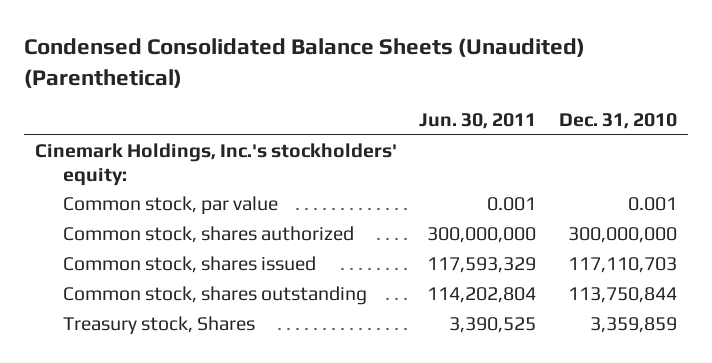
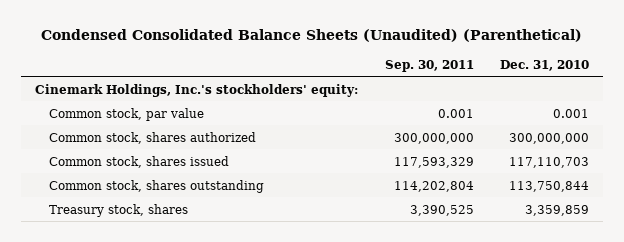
- | Jun. 30, 2011 | Dec. 31, 2010
+ | Sep. 30, 2011 | Dec. 31, 2010
- Treasury stock, Shares | 3,390,525 | 3,359,859
+ Treasury stock, shares | 3,390,525 | 3,359,859

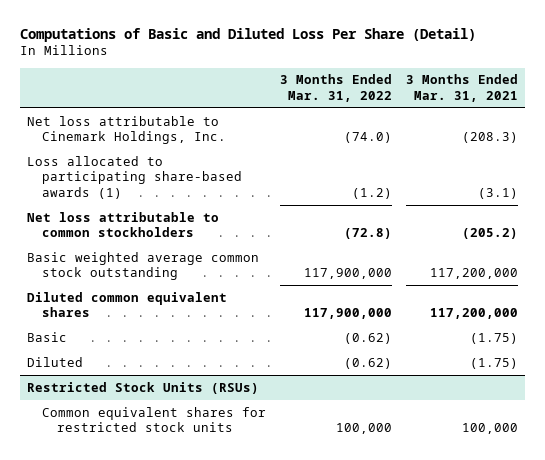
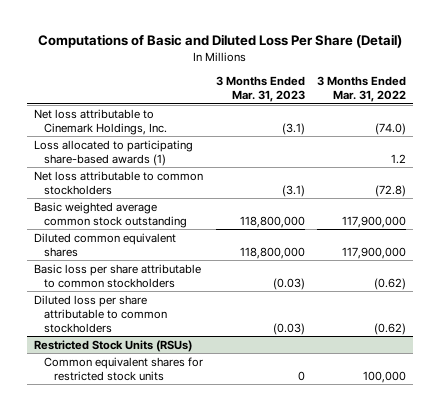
- | 3 Months Ended Mar. 31, 2022 | 3 Months Ended Mar. 31, 2021
+ | 3 Months Ended Mar. 31, 2023 | 3 Months Ended Mar. 31, 2022
- Loss allocated to participating share-based awards (1) | (1.2) | (3.1)
+ Loss allocated to participating share-based awards (1) | | 1.2
- Basic | (0.62) | (1.75)
- Diluted | (0.62) | (1.75)
+ Basic loss per share attributable to common stockholders | (0.03) | (0.62)
+ Diluted loss per share attributable to common stockholders | (0.03) | (0.62)

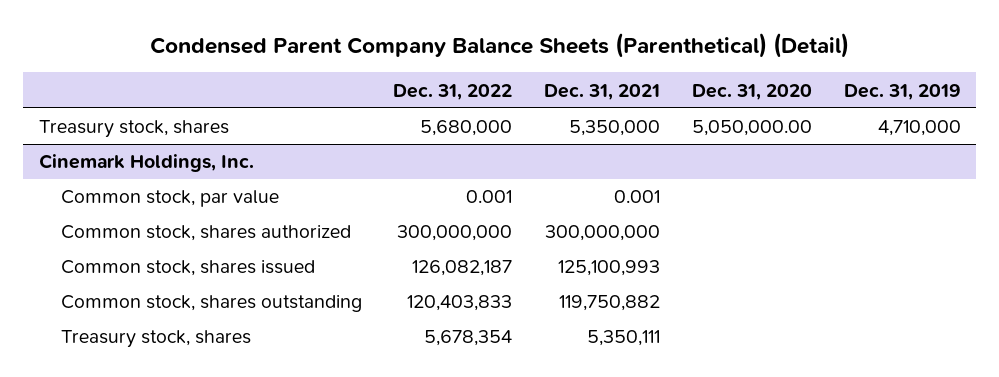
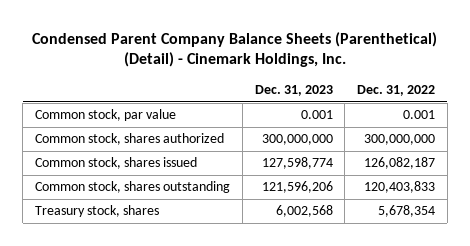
- Condensed Parent Company Balance Sheets (Parenthetical) (Detail)
+ Condensed Parent Company Balance Sheets (Parenthetical) (Detail) - Cinemark Holdings, Inc.
- | Dec. 31, 2022 | Dec. 31, 2021 | Dec. 31, 2020 | Dec. 31, 2019
+ | Dec. 31, 2023 | Dec. 31, 2022
- Treasury stock, shares | 5,680,000 | 5,350,000 | 5,050,000.00 | 4,710,000
- Cinemark Holdings, Inc.

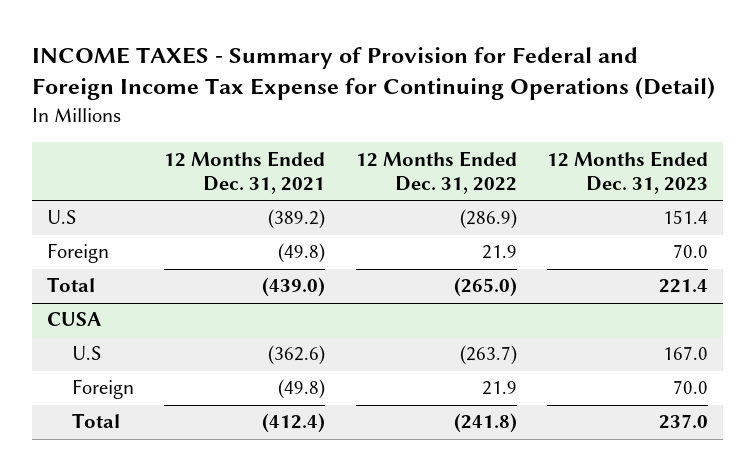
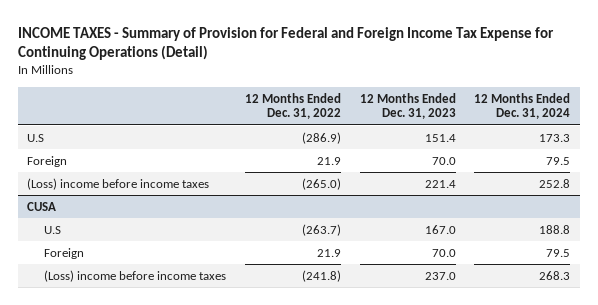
- | 12 Months Ended Dec. 31, 2021 | 12 Months Ended Dec. 31, 2022 | 12 Months Ended Dec. 31, 2023
+ | 12 Months Ended Dec. 31, 2022 | 12 Months Ended Dec. 31, 2023 | 12 Months Ended Dec. 31, 2024
- Total | (439.0) | (265.0) | 221.4
+ (Loss) income before income taxes | (265.0) | 221.4 | 252.8
@ CUSA
- Total | (412.4) | (241.8) | 237.0
+ (Loss) income before income taxes | (241.8) | 237.0 | 268.3

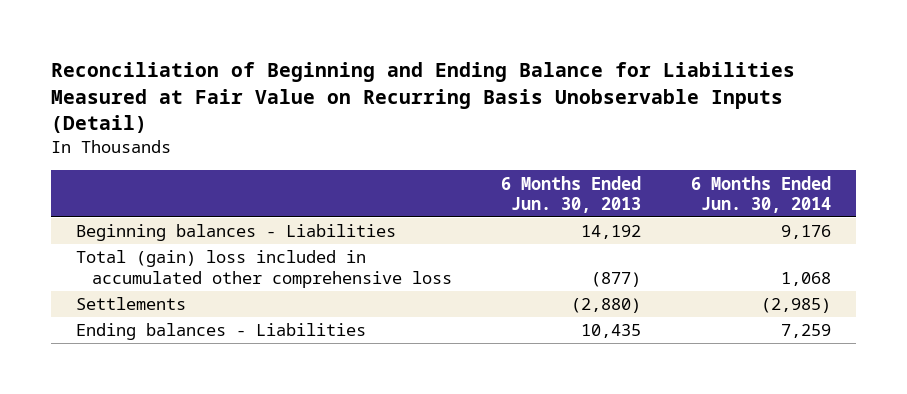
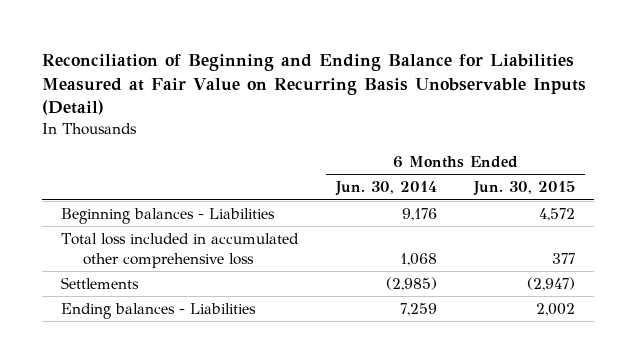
- | 6 Months Ended Jun. 30, 2013 | 6 Months Ended Jun. 30, 2014
+ | 6 Months Ended Jun. 30, 2014 | 6 Months Ended Jun. 30, 2015
- Total (gain) loss included in accumulated other comprehensive loss | (877) | 1,068
+ Total loss included in accumulated other comprehensive loss | 1,068 | 377

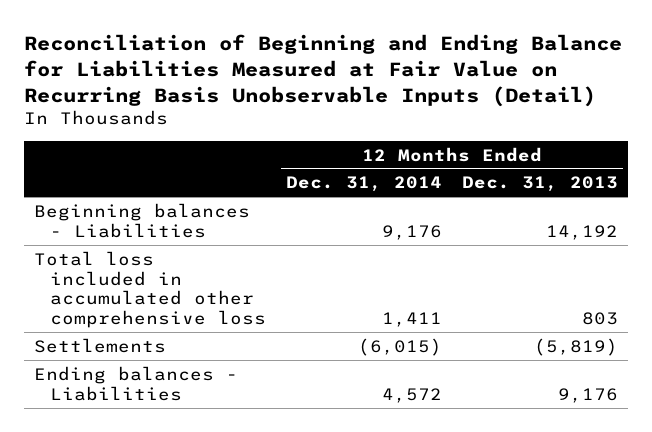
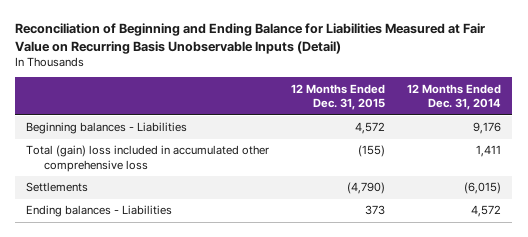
- | 12 Months Ended Dec. 31, 2014 | 12 Months Ended Dec. 31, 2013
+ | 12 Months Ended Dec. 31, 2015 | 12 Months Ended Dec. 31, 2014
- Total loss included in accumulated other comprehensive loss | 1,411 | 803
+ Total (gain) loss included in accumulated other comprehensive loss | (155) | 1,411

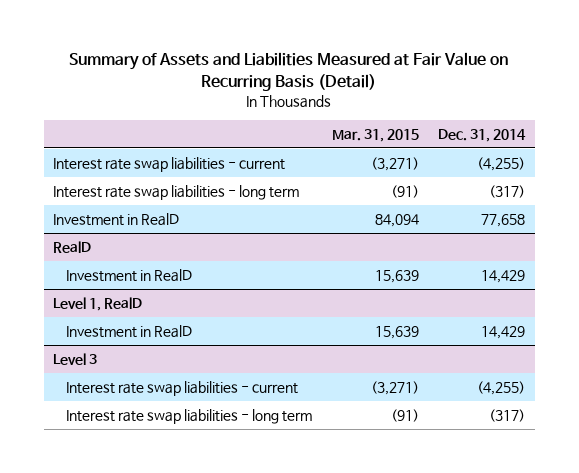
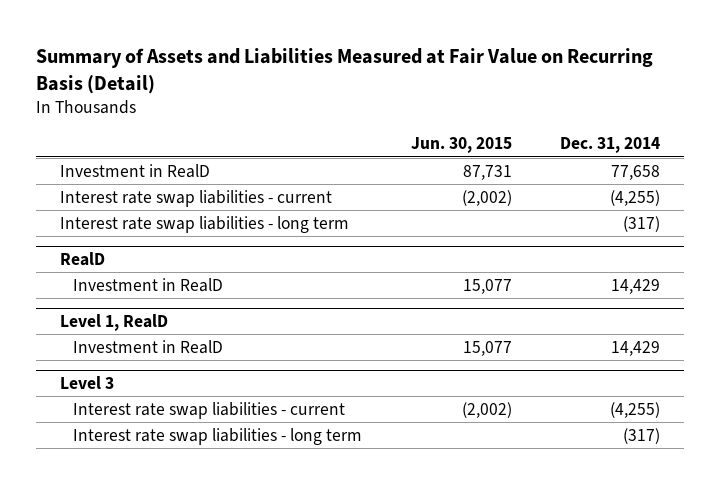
- | Mar. 31, 2015 | Dec. 31, 2014
+ | Jun. 30, 2015 | Dec. 31, 2014
moved up: Investment in RealD | 87,731 | 77,658

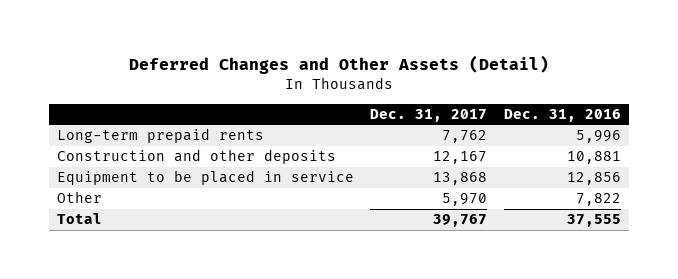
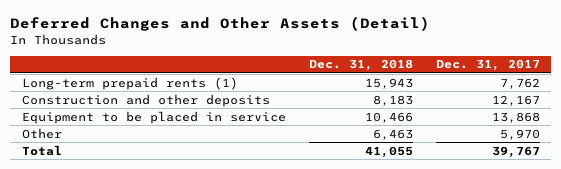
- | Dec. 31, 2017 | Dec. 31, 2016
+ | Dec. 31, 2018 | Dec. 31, 2017
- Long-term prepaid rents | 7,762 | 5,996
+ Long-term prepaid rents (1) | 15,943 | 7,762

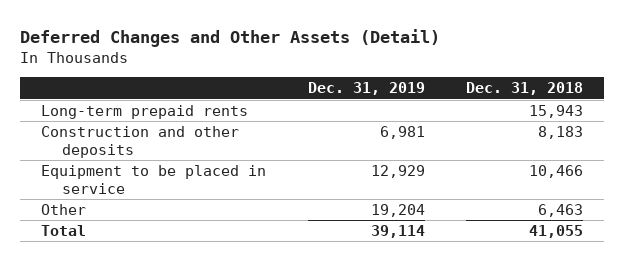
- | Dec. 31, 2018 | Dec. 31, 2017
+ | Dec. 31, 2019 | Dec. 31, 2018
- Long-term prepaid rents (1) | 15,943 | 7,762
+ Long-term prepaid rents | | 15,943

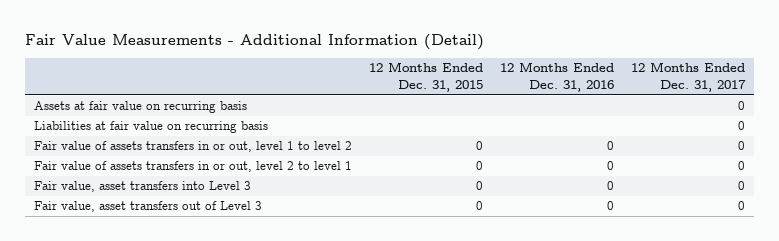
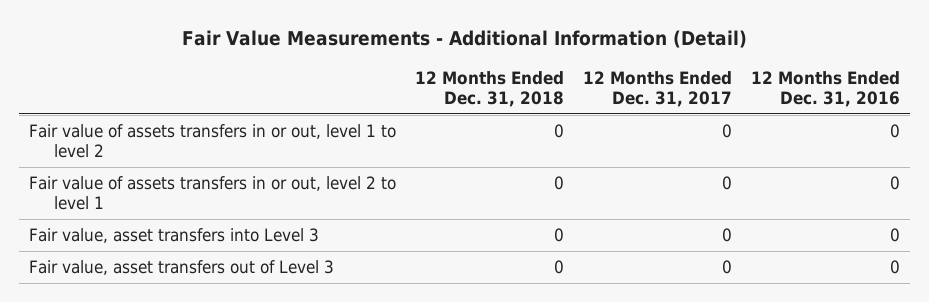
- | 12 Months Ended Dec. 31, 2015 | 12 Months Ended Dec. 31, 2016 | 12 Months Ended Dec. 31, 2017
+ | 12 Months Ended Dec. 31, 2018 | 12 Months Ended Dec. 31, 2017 | 12 Months Ended Dec. 31, 2016
- Assets at fair value on recurring basis | | | 0
- Liabilities at fair value on recurring basis | | | 0

